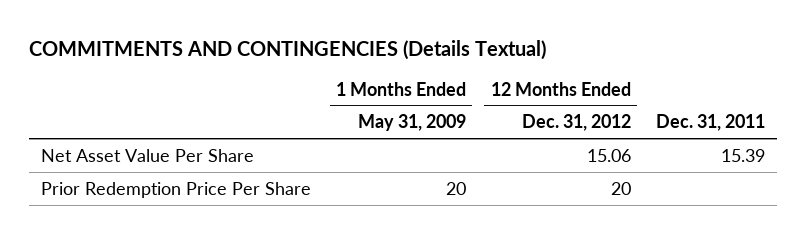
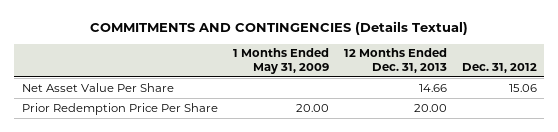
- | 1 Months Ended May 31, 2009 | 12 Months Ended Dec. 31, 2012 | Dec. 31, 2011
+ | 1 Months Ended May 31, 2009 | 12 Months Ended Dec. 31, 2013 | Dec. 31, 2012
- Prior Redemption Price Per Share | 20 | 20 |
+ Prior Redemption Price Per Share | 20.00 | 20.00 |

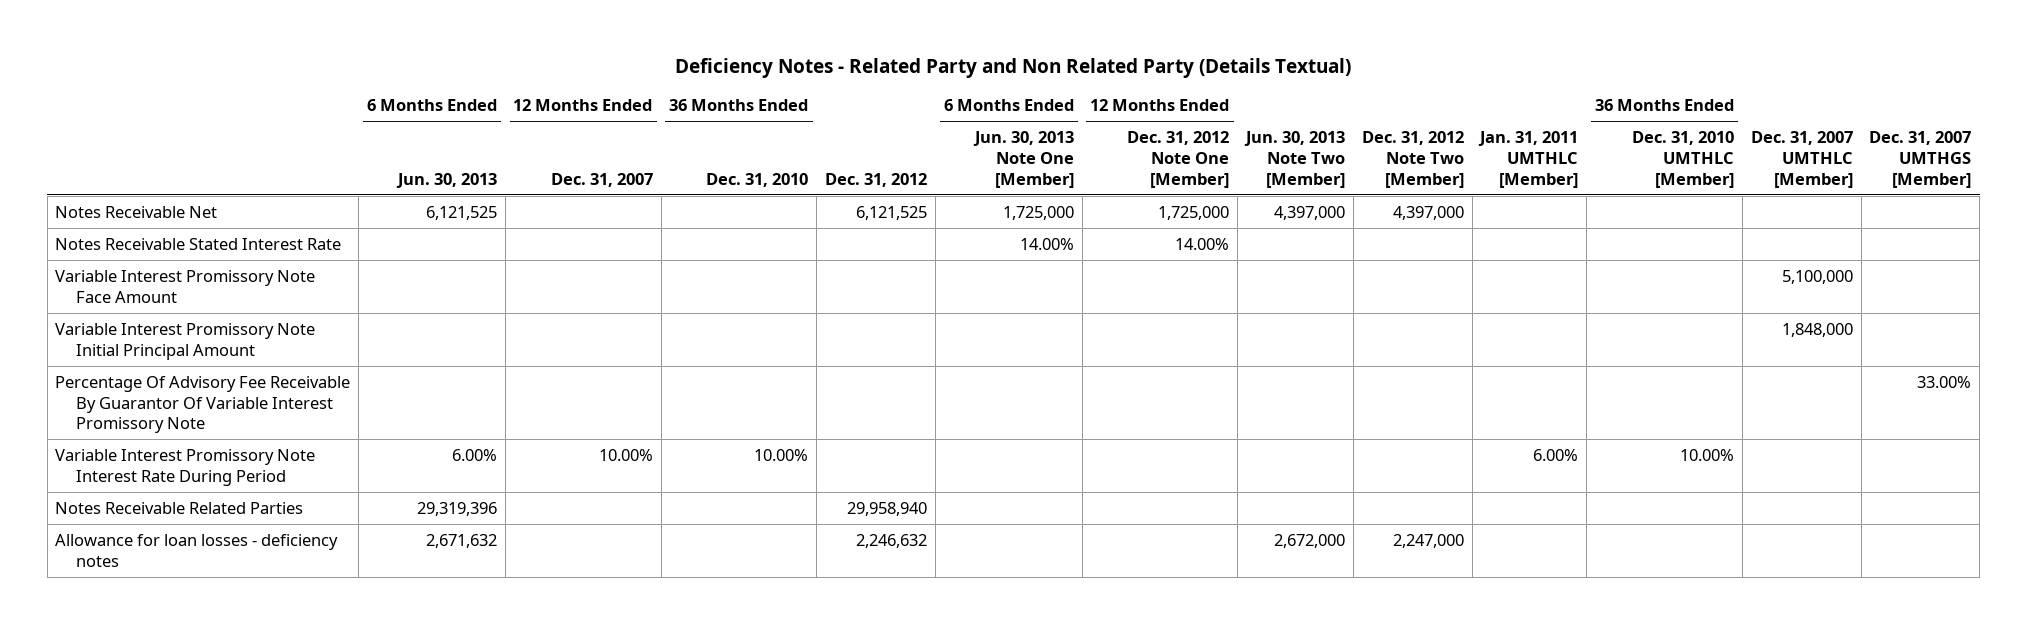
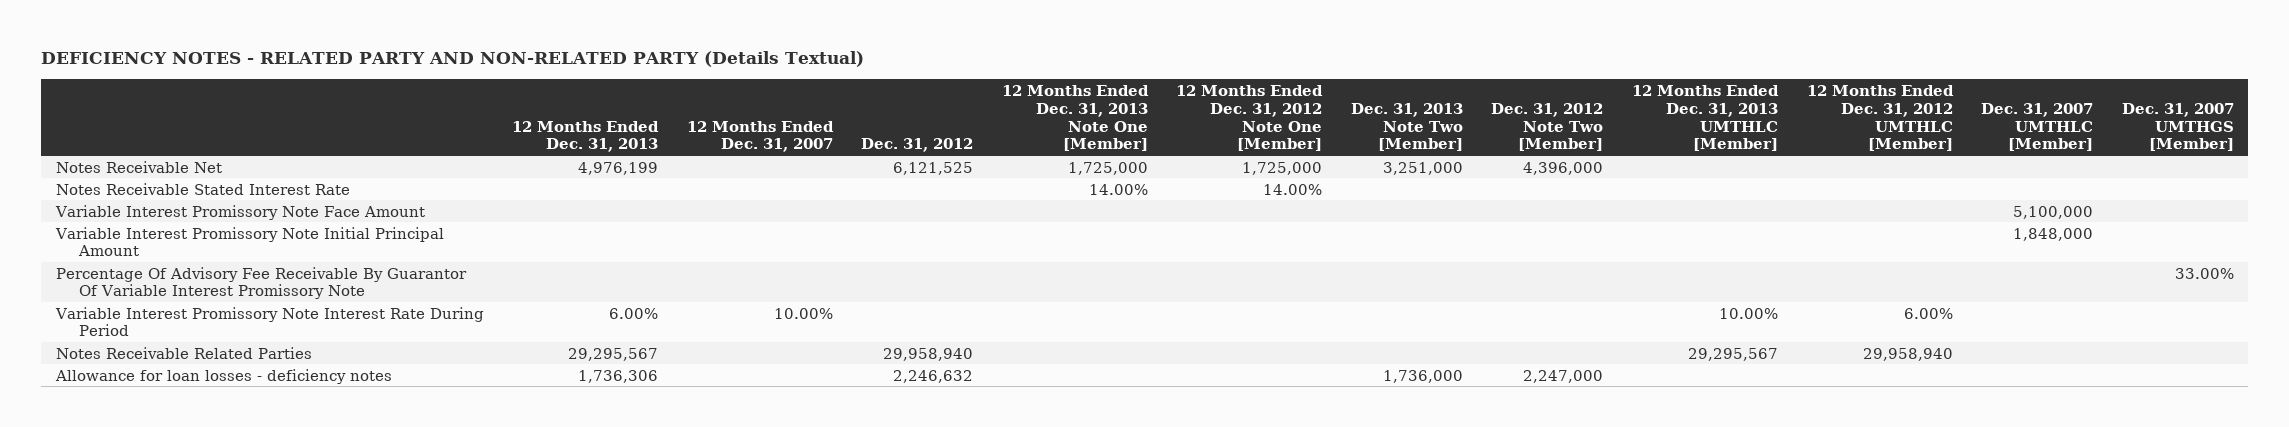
- Deficiency Notes - Related Party and Non Related Party (Details Textual)
+ DEFICIENCY NOTES - RELATED PARTY AND NON-RELATED PARTY (Details Textual)
- | 6 Months Ended Jun. 30, 2013 | 12 Months Ended Dec. 31, 2007 | 36 Months Ended Dec. 31, 2010 | Dec. 31, 2012 | 6 Months Ended Jun. 30, 2013 Note One [Member] | 12 Months Ended Dec. 31, 2012 Note One [Member] | Jun. 30, 2013 Note Two [Member] | Dec. 31, 2012 Note Two [Member] | Jan. 31, 2011 UMTHLC [Member] | 36 Months Ended Dec. 31, 2010 UMTHLC [Member] | Dec. 31, 2007 UMTHLC [Member] | Dec. 31, 2007 UMTHGS [Member]
+ | 12 Months Ended Dec. 31, 2013 | 12 Months Ended Dec. 31, 2007 | Dec. 31, 2012 | 12 Months Ended Dec. 31, 2013 Note One [Member] | 12 Months Ended Dec. 31, 2012 Note One [Member] | Dec. 31, 2013 Note Two [Member] | Dec. 31, 2012 Note Two [Member] | 12 Months Ended Dec. 31, 2013 UMTHLC [Member] | 12 Months Ended Dec. 31, 2012 UMTHLC [Member] | Dec. 31, 2007 UMTHLC [Member] | Dec. 31, 2007 UMTHGS [Member]
- Notes Receivable Net | 6,121,525 | | | 6,121,525 | 1,725,000 | 1,725,000 | 4,397,000 | 4,397,000 | | | |
+ Notes Receivable Net | 4,976,199 | | 6,121,525 | 1,725,000 | 1,725,000 | 3,251,000 | 4,396,000 | | | |

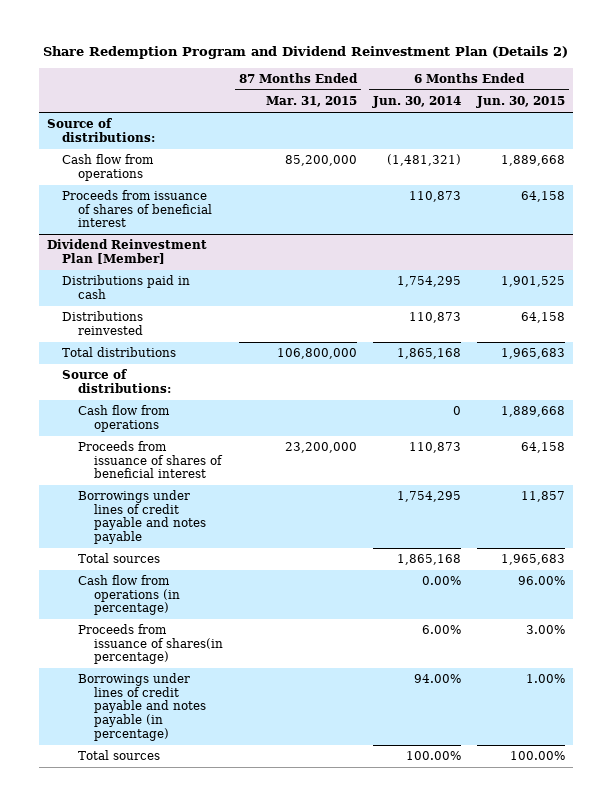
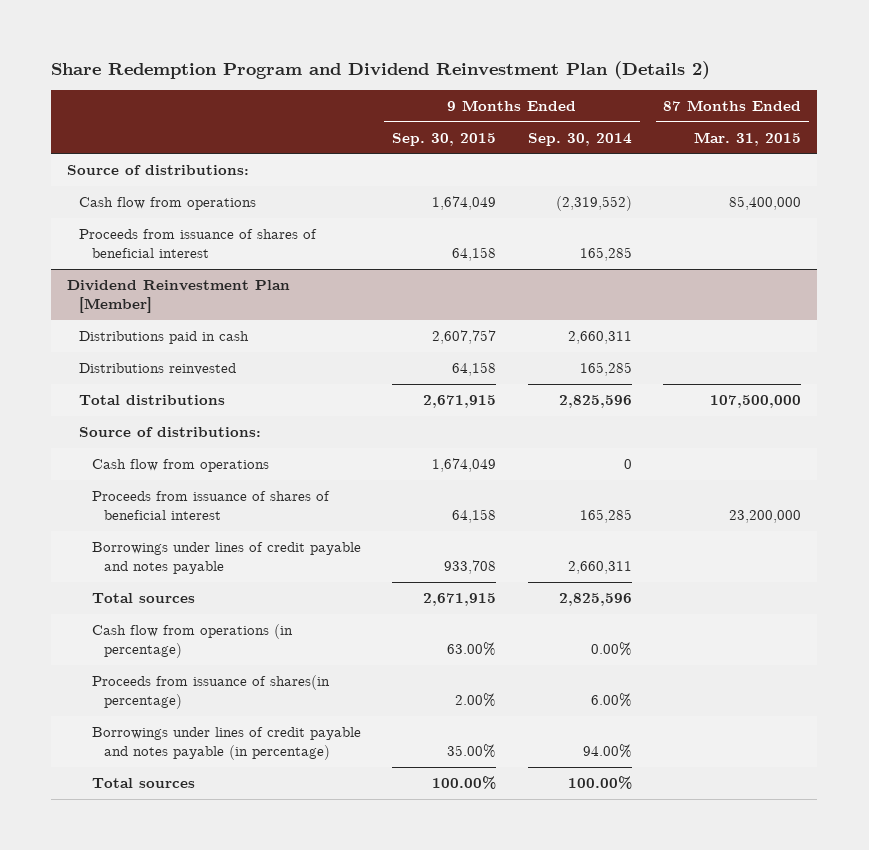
- | 87 Months Ended Mar. 31, 2015 | 6 Months Ended Jun. 30, 2014 | 6 Months Ended Jun. 30, 2015
+ | 9 Months Ended Sep. 30, 2015 | 9 Months Ended Sep. 30, 2014 | 87 Months Ended Mar. 31, 2015
- Cash flow from operations | 85,200,000 | (1,481,321) | 1,889,668
+ Cash flow from operations | 1,674,049 | (2,319,552) | 85,400,000
@ Dividend Reinvestment Plan [Member]
- Total distributions | 106,800,000 | 1,865,168 | 1,965,683
+ Total distributions | 2,671,915 | 2,825,596 | 107,500,000

